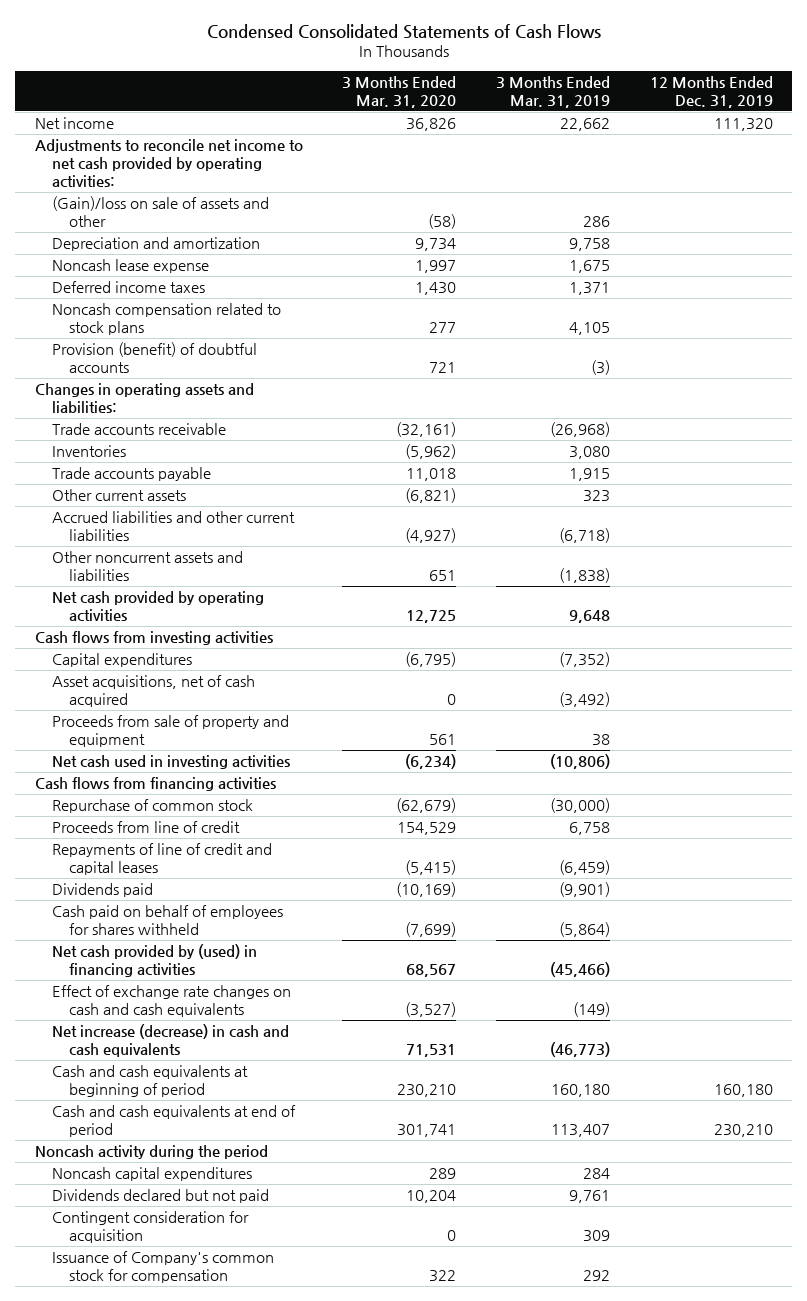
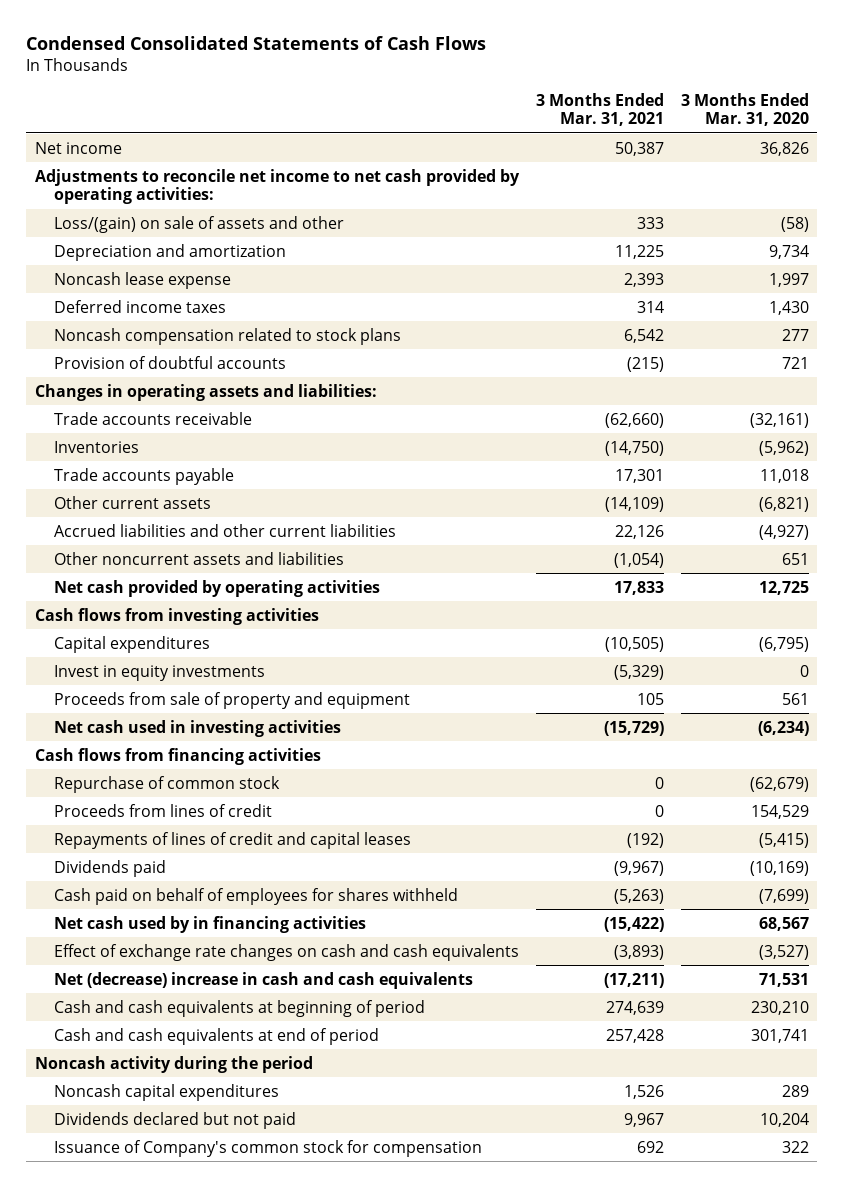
- | 3 Months Ended Mar. 31, 2020 | 3 Months Ended Mar. 31, 2019 | 12 Months Ended Dec. 31, 2019
+ | 3 Months Ended Mar. 31, 2021 | 3 Months Ended Mar. 31, 2020
- (Gain)/loss on sale of assets and other | (58) | 286 |
+ Loss/(gain) on sale of assets and other | 333 | (58)
- Provision (benefit) of doubtful accounts | 721 | (3) |
+ Provision of doubtful accounts | (215) | 721
- Asset acquisitions, net of cash acquired | 0 | (3,492) |
+ Invest in equity investments | (5,329) | 0
- Proceeds from line of credit | 154,529 | 6,758 |
- Repayments of line of credit and capital leases | (5,415) | (6,459) |
+ Proceeds from lines of credit | 0 | 154,529
+ Repayments of lines of credit and capital leases | (192) | (5,415)
- Net cash provided by (used) in financing activities | 68,567 | (45,466) |
+ Net cash used by in financing activities | (15,422) | 68,567
- Net increase (decrease) in cash and cash equivalents | 71,531 | (46,773) |
+ Net (decrease) increase in cash and cash equivalents | (17,211) | 71,531
- Contingent consideration for acquisition | 0 | 309 |

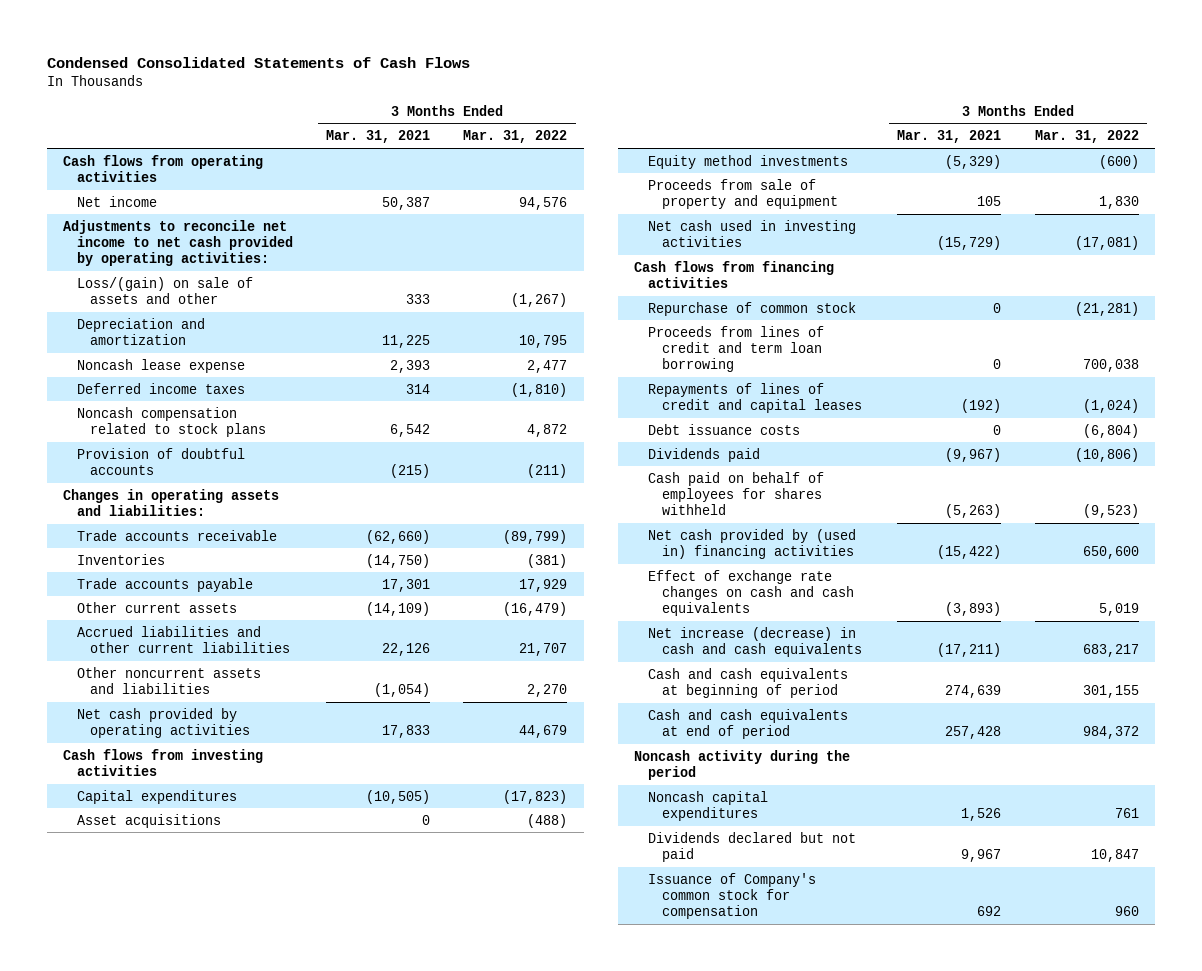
- | 3 Months Ended Mar. 31, 2021 | 3 Months Ended Mar. 31, 2020
+ | 3 Months Ended Mar. 31, 2021 | 3 Months Ended Mar. 31, 2022
+ Cash flows from operating activities
- Invest in equity investments | (5,329) | 0
+ Asset acquisitions | 0 | (488)
+ Equity method investments | (5,329) | (600)
- Proceeds from lines of credit | 0 | 154,529
+ Proceeds from lines of credit and term loan borrowing | 0 | 700,038
+ Debt issuance costs | 0 | (6,804)
- Net cash used by in financing activities | (15,422) | 68,567
+ Net cash provided by (used in) financing activities | (15,422) | 650,600
- Net (decrease) increase in cash and cash equivalents | (17,211) | 71,531
+ Net increase (decrease) in cash and cash equivalents | (17,211) | 683,217

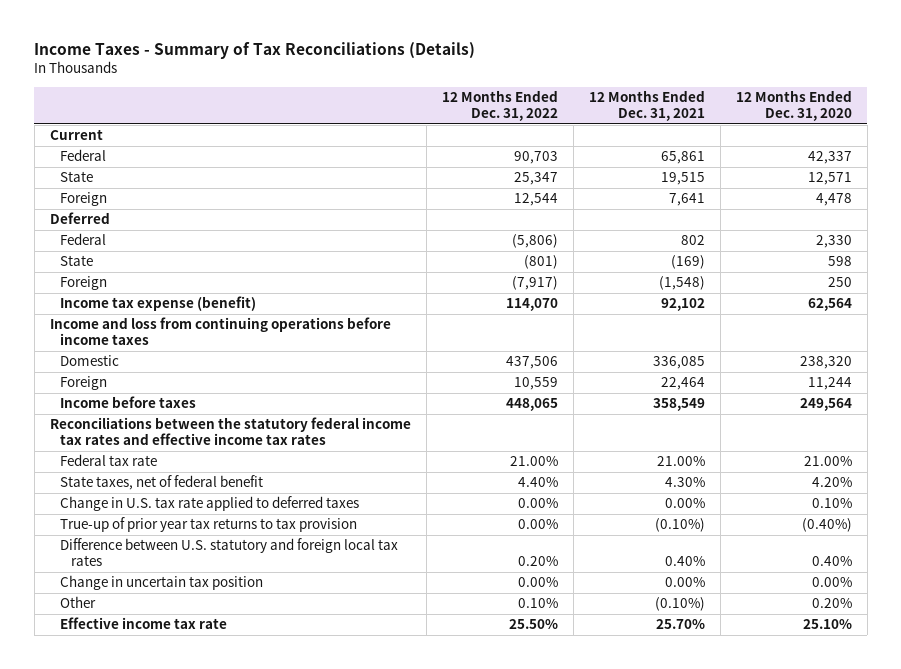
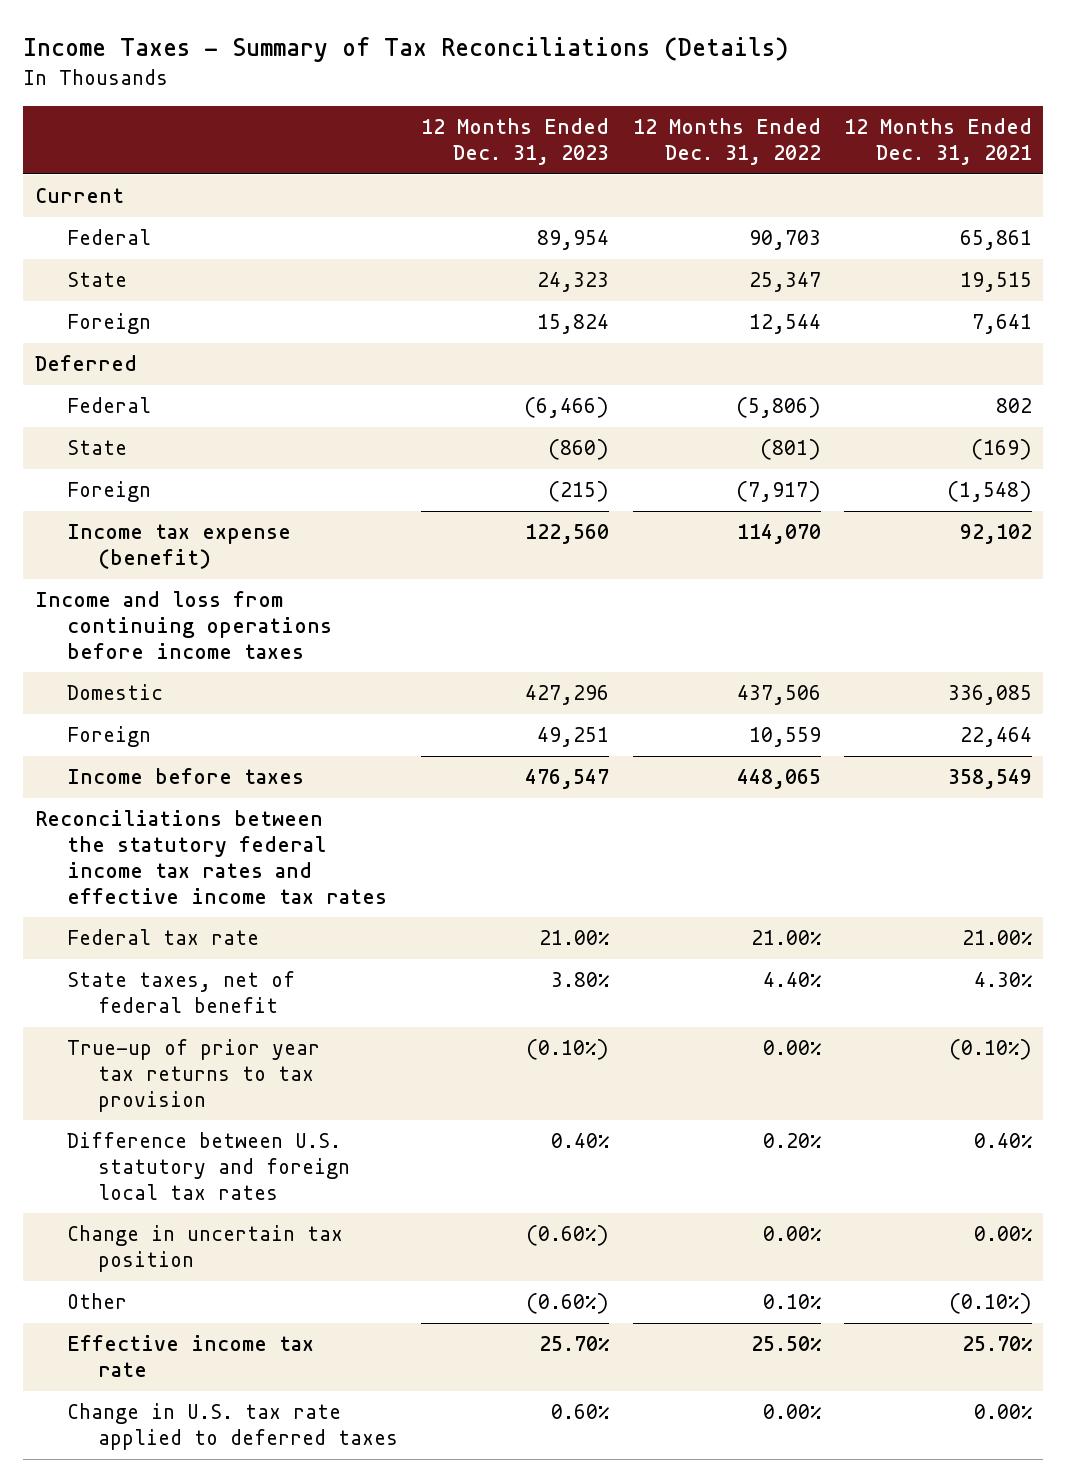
- | 12 Months Ended Dec. 31, 2022 | 12 Months Ended Dec. 31, 2021 | 12 Months Ended Dec. 31, 2020
+ | 12 Months Ended Dec. 31, 2023 | 12 Months Ended Dec. 31, 2022 | 12 Months Ended Dec. 31, 2021
moved down: Change in U.S. tax rate applied to deferred taxes | 0.60% | 0.00% | 0.00%

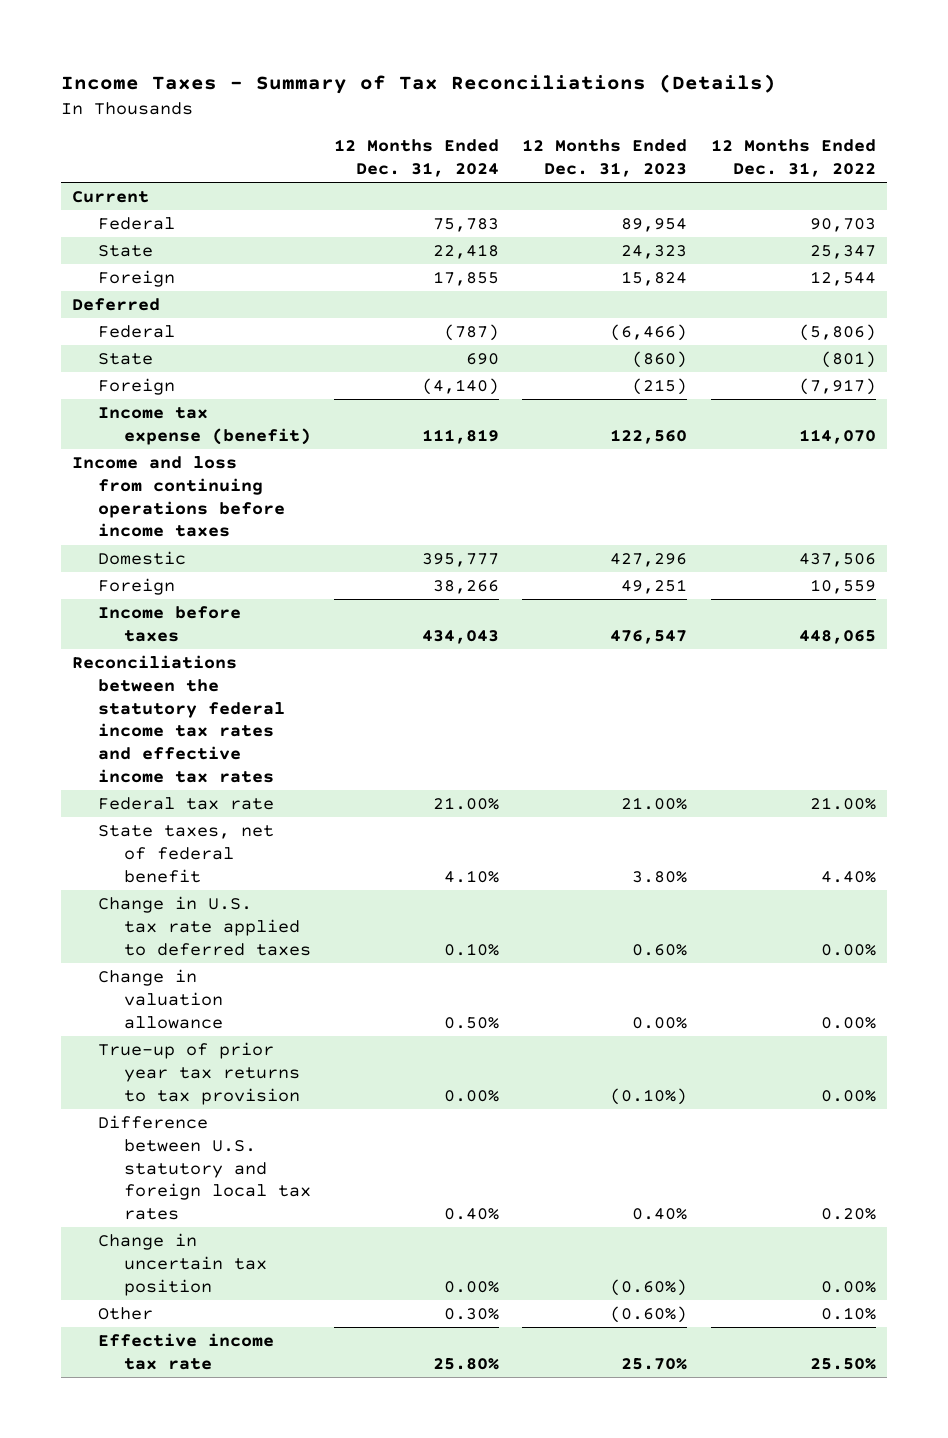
- | 12 Months Ended Dec. 31, 2023 | 12 Months Ended Dec. 31, 2022 | 12 Months Ended Dec. 31, 2021
+ | 12 Months Ended Dec. 31, 2024 | 12 Months Ended Dec. 31, 2023 | 12 Months Ended Dec. 31, 2022
moved up: Change in U.S. tax rate applied to deferred taxes | 0.10% | 0.60% | 0.00%
+ Change in valuation allowance | 0.50% | 0.00% | 0.00%

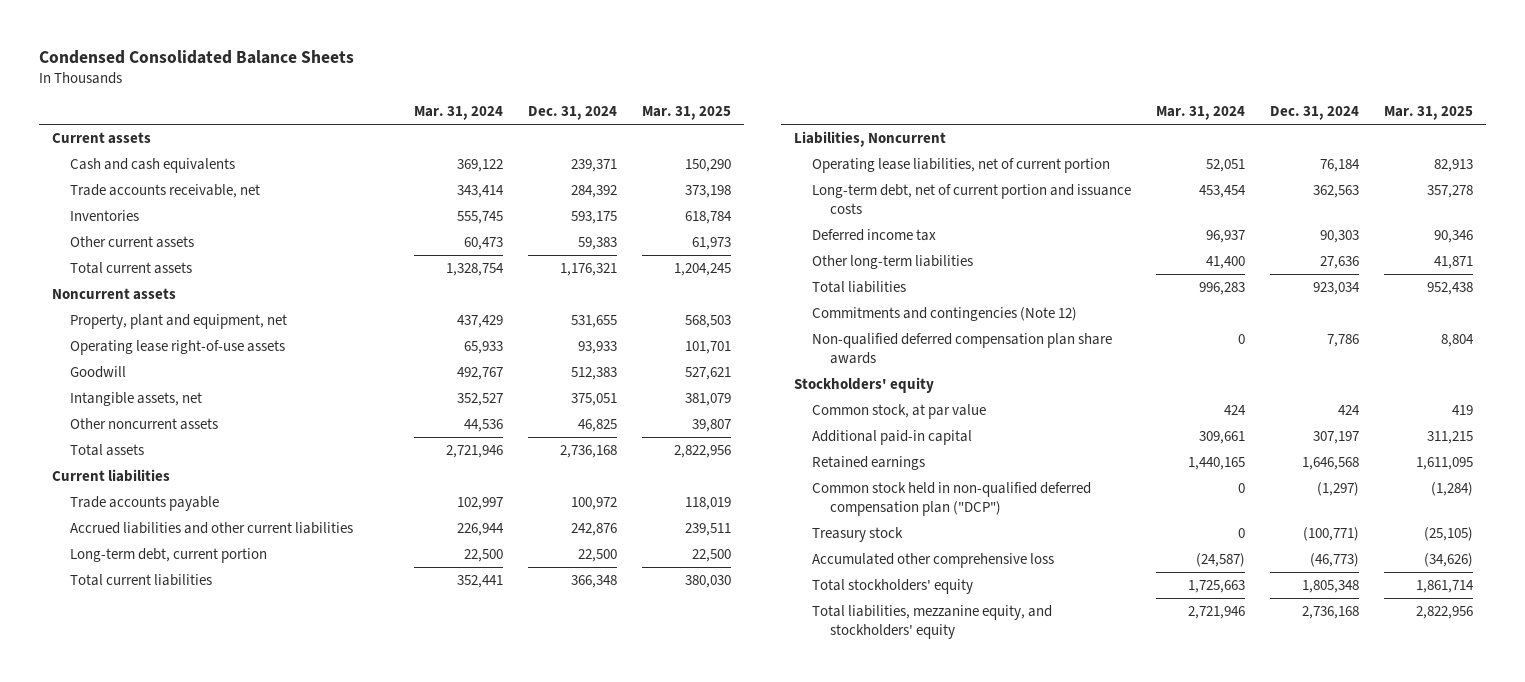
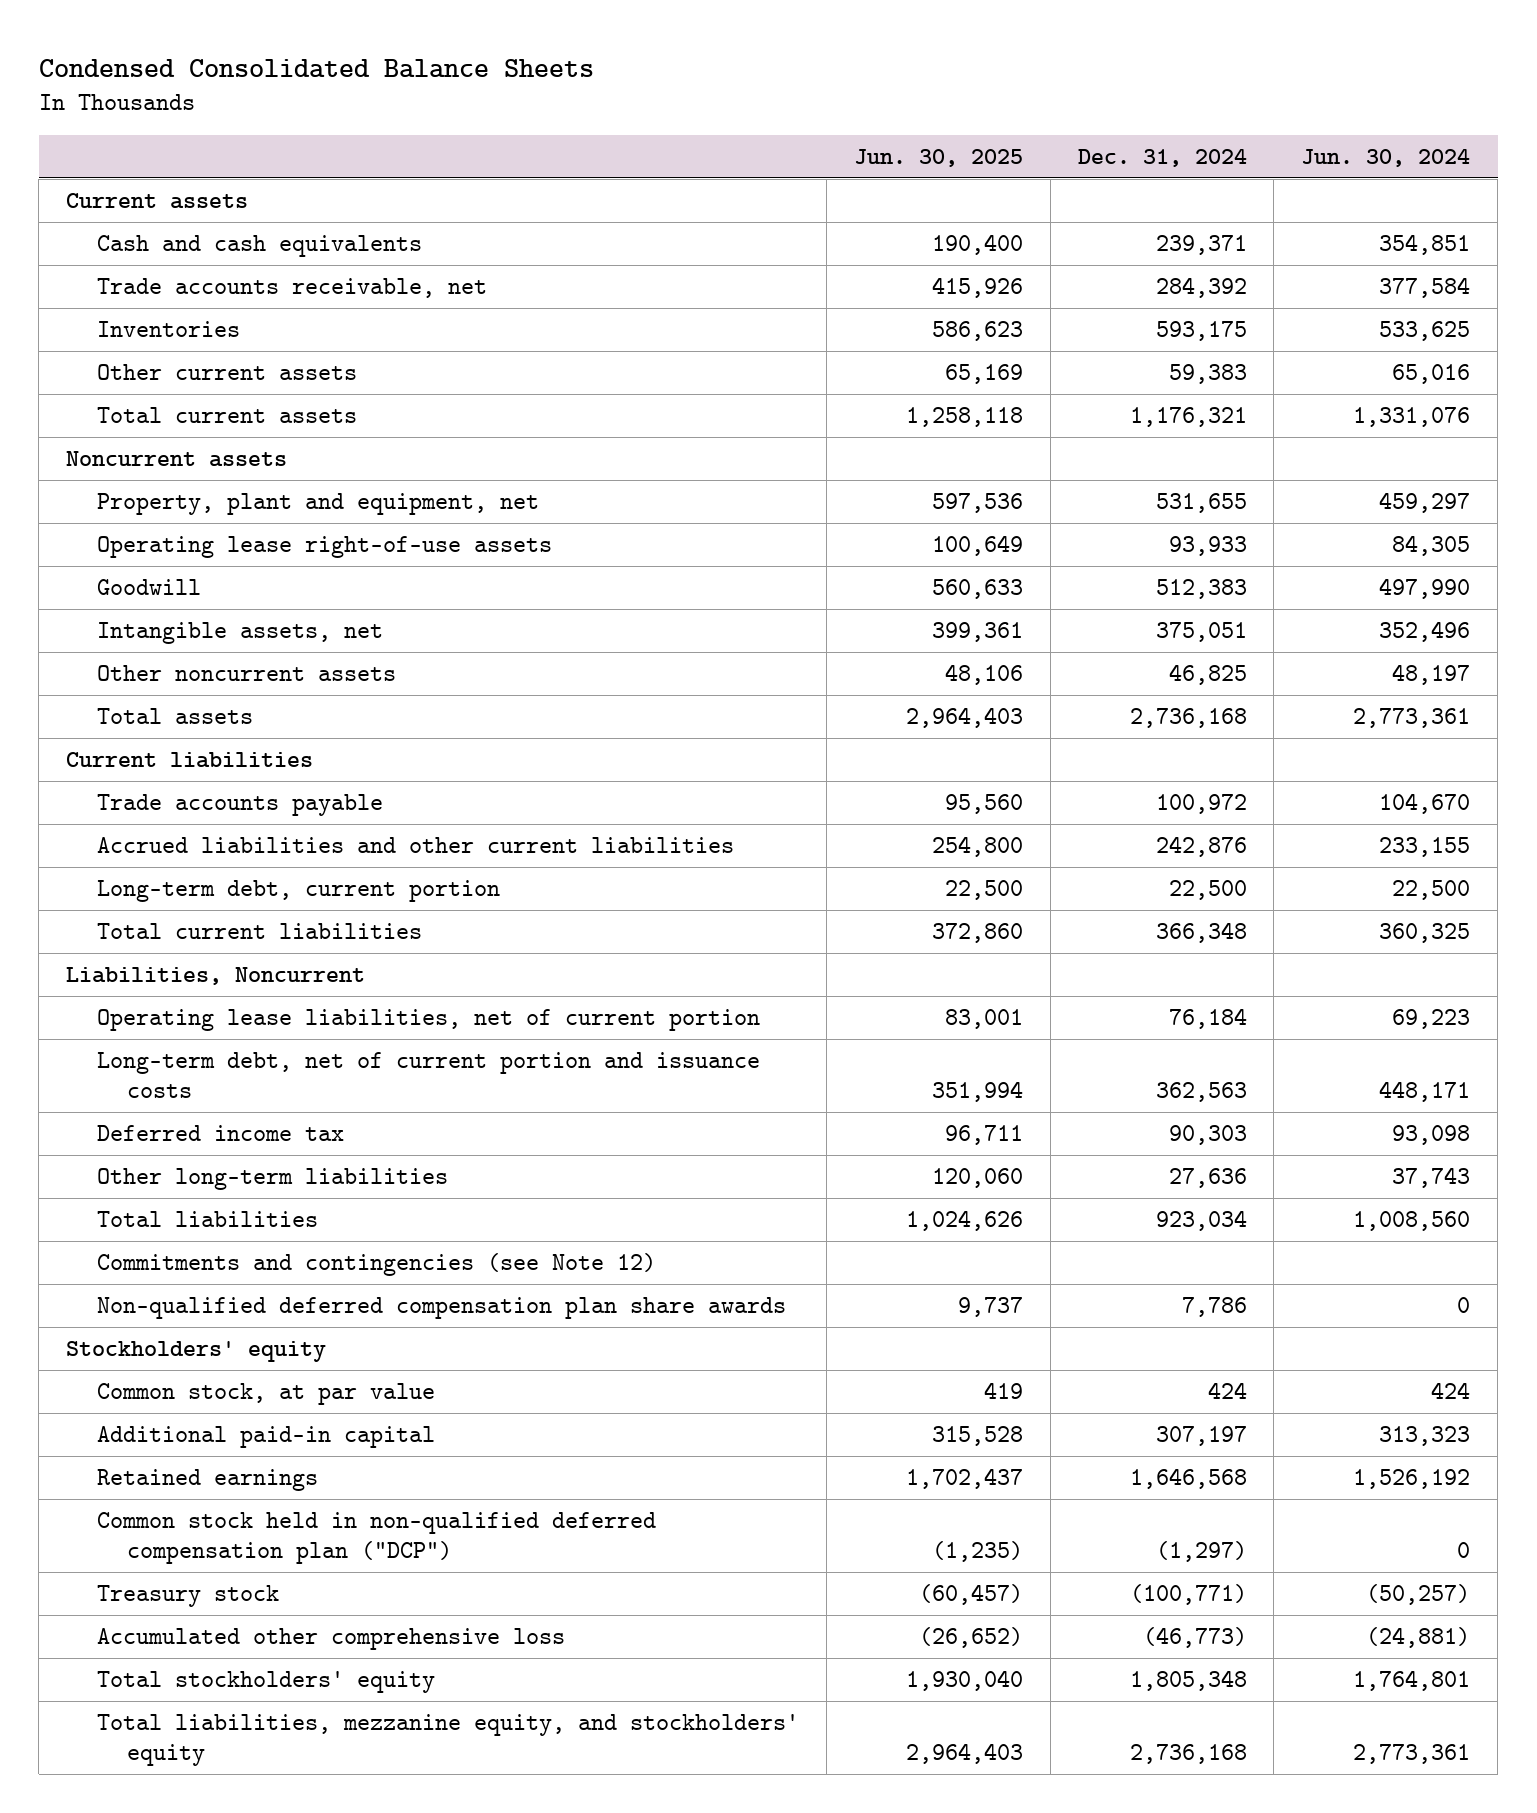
- | Mar. 31, 2024 | Dec. 31, 2024 | Mar. 31, 2025
+ | Jun. 30, 2025 | Dec. 31, 2024 | Jun. 30, 2024
- Commitments and contingencies (Note 12)
+ Commitments and contingencies (see Note 12)

